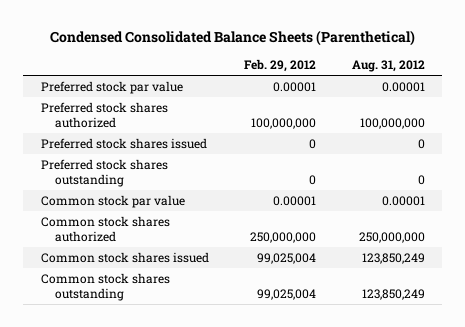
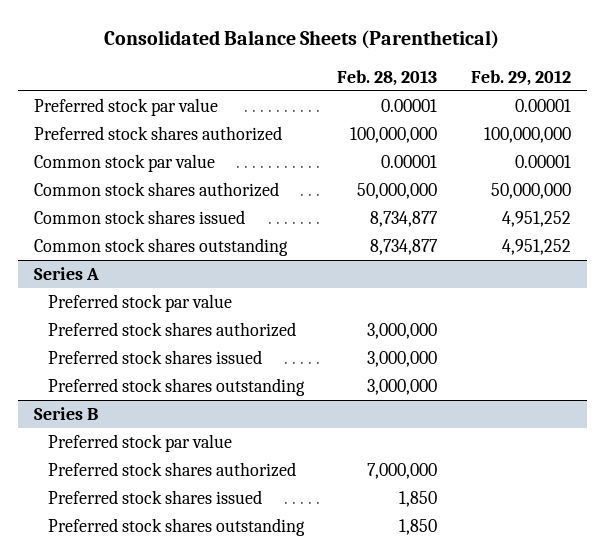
- Condensed Consolidated Balance Sheets (Parenthetical)
+ Consolidated Balance Sheets (Parenthetical)
- | Feb. 29, 2012 | Aug. 31, 2012
+ | Feb. 28, 2013 | Feb. 29, 2012
- Preferred stock shares issued | 0 | 0
- Preferred stock shares outstanding | 0 | 0
- Common stock shares authorized | 250,000,000 | 250,000,000
- Common stock shares issued | 99,025,004 | 123,850,249
- Common stock shares outstanding | 99,025,004 | 123,850,249
+ Common stock shares authorized | 50,000,000 | 50,000,000
+ Common stock shares issued | 8,734,877 | 4,951,252
+ Common stock shares outstanding | 8,734,877 | 4,951,252
+ Series A
+ Preferred stock par value
+ Preferred stock shares authorized | 3,000,000 |
+ Preferred stock shares issued | 3,000,000 |
+ Preferred stock shares outstanding | 3,000,000 |
+ Series B
+ Preferred stock par value
+ Preferred stock shares authorized | 7,000,000 |
+ Preferred stock shares issued | 1,850 |
+ Preferred stock shares outstanding | 1,850 |

